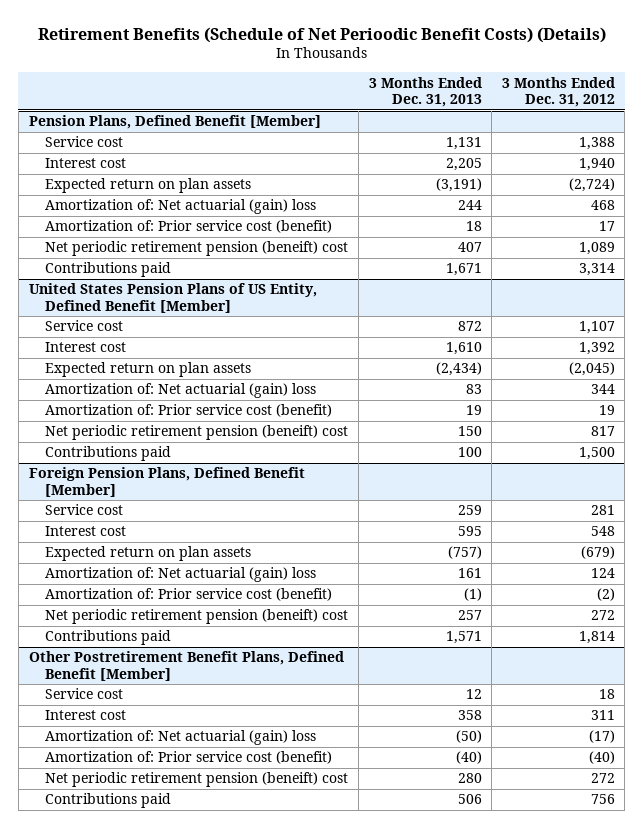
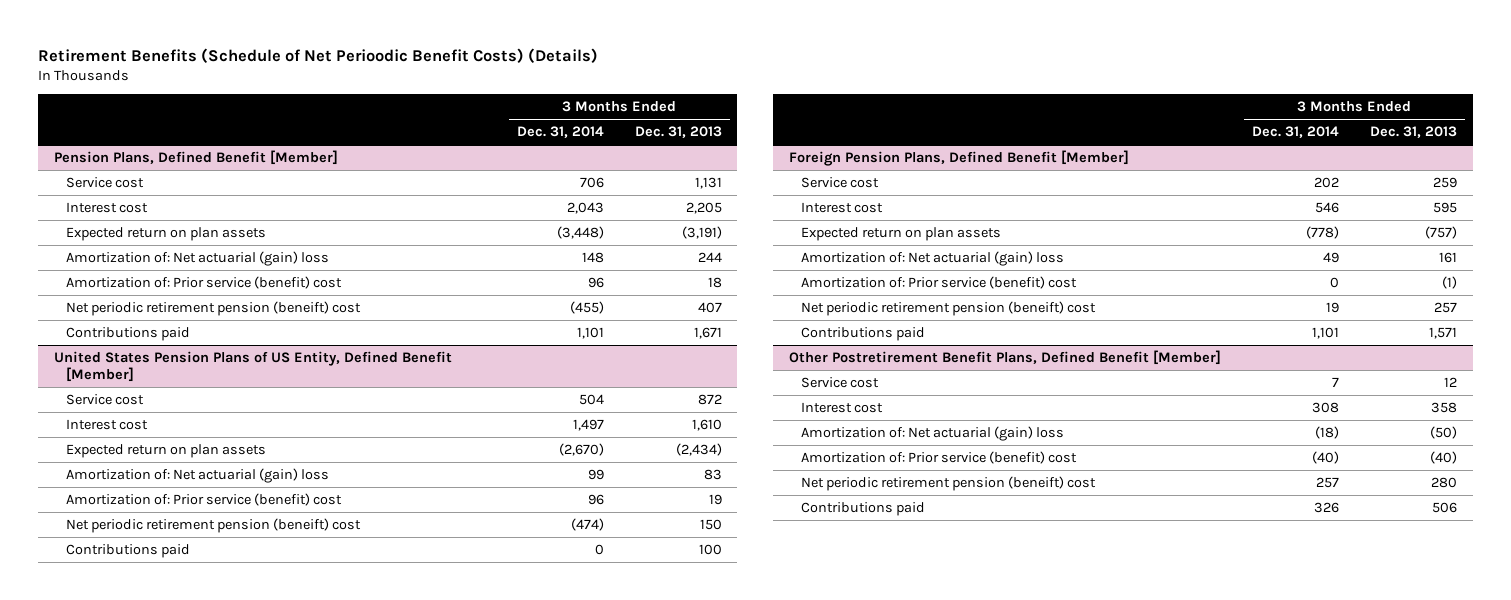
- | 3 Months Ended Dec. 31, 2013 | 3 Months Ended Dec. 31, 2012
+ | 3 Months Ended Dec. 31, 2014 | 3 Months Ended Dec. 31, 2013
@ Pension Plans, Defined Benefit [Member]
- Amortization of: Prior service cost (benefit) | 18 | 17
+ Amortization of: Prior service (benefit) cost | 96 | 18
@ United States Pension Plans of US Entity, Defined Benefit [Member]
- Amortization of: Prior service cost (benefit) | 19 | 19
+ Amortization of: Prior service (benefit) cost | 96 | 19
@ Foreign Pension Plans, Defined Benefit [Member]
- Amortization of: Prior service cost (benefit) | (1) | (2)
+ Amortization of: Prior service (benefit) cost | 0 | (1)
@ Other Postretirement Benefit Plans, Defined Benefit [Member]
- Amortization of: Prior service cost (benefit) | (40) | (40)
+ Amortization of: Prior service (benefit) cost | (40) | (40)

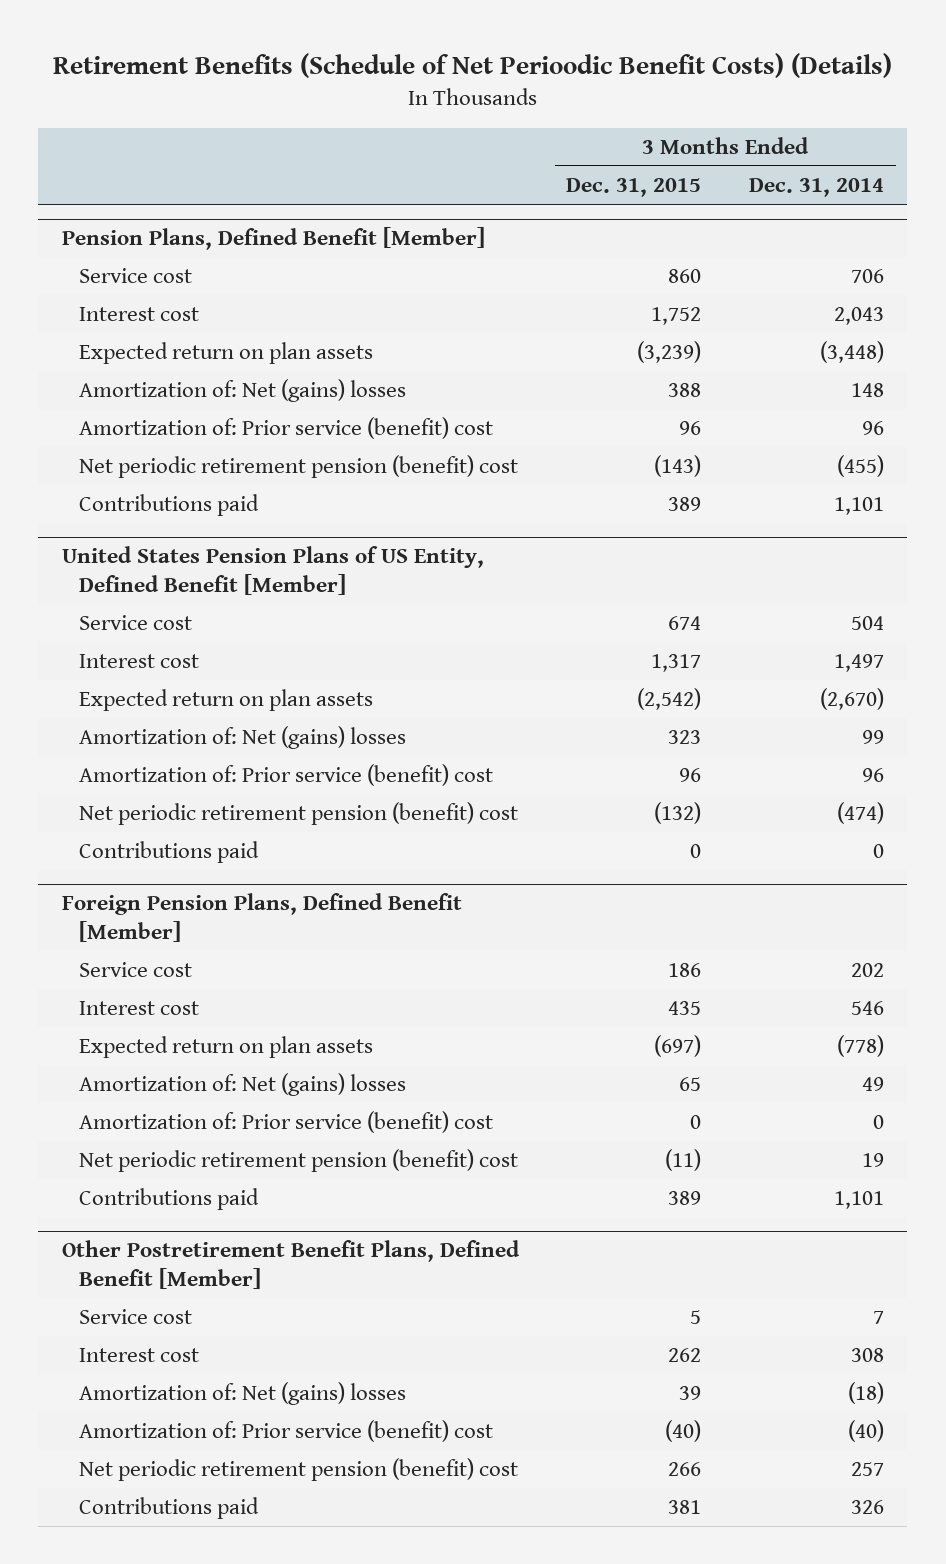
- | 3 Months Ended Dec. 31, 2014 | 3 Months Ended Dec. 31, 2013
+ | 3 Months Ended Dec. 31, 2015 | 3 Months Ended Dec. 31, 2014
@ Pension Plans, Defined Benefit [Member]
- Amortization of: Net actuarial (gain) loss | 148 | 244
+ Amortization of: Net (gains) losses | 388 | 148
- Net periodic retirement pension (beneift) cost | (455) | 407
+ Net periodic retirement pension (benefit) cost | (143) | (455)
@ United States Pension Plans of US Entity, Defined Benefit [Member]
- Amortization of: Net actuarial (gain) loss | 99 | 83
+ Amortization of: Net (gains) losses | 323 | 99
- Net periodic retirement pension (beneift) cost | (474) | 150
+ Net periodic retirement pension (benefit) cost | (132) | (474)
@ Foreign Pension Plans, Defined Benefit [Member]
- Amortization of: Net actuarial (gain) loss | 49 | 161
+ Amortization of: Net (gains) losses | 65 | 49
- Net periodic retirement pension (beneift) cost | 19 | 257
+ Net periodic retirement pension (benefit) cost | (11) | 19
@ Other Postretirement Benefit Plans, Defined Benefit [Member]
- Amortization of: Net actuarial (gain) loss | (18) | (50)
+ Amortization of: Net (gains) losses | 39 | (18)
- Net periodic retirement pension (beneift) cost | 257 | 280
+ Net periodic retirement pension (benefit) cost | 266 | 257

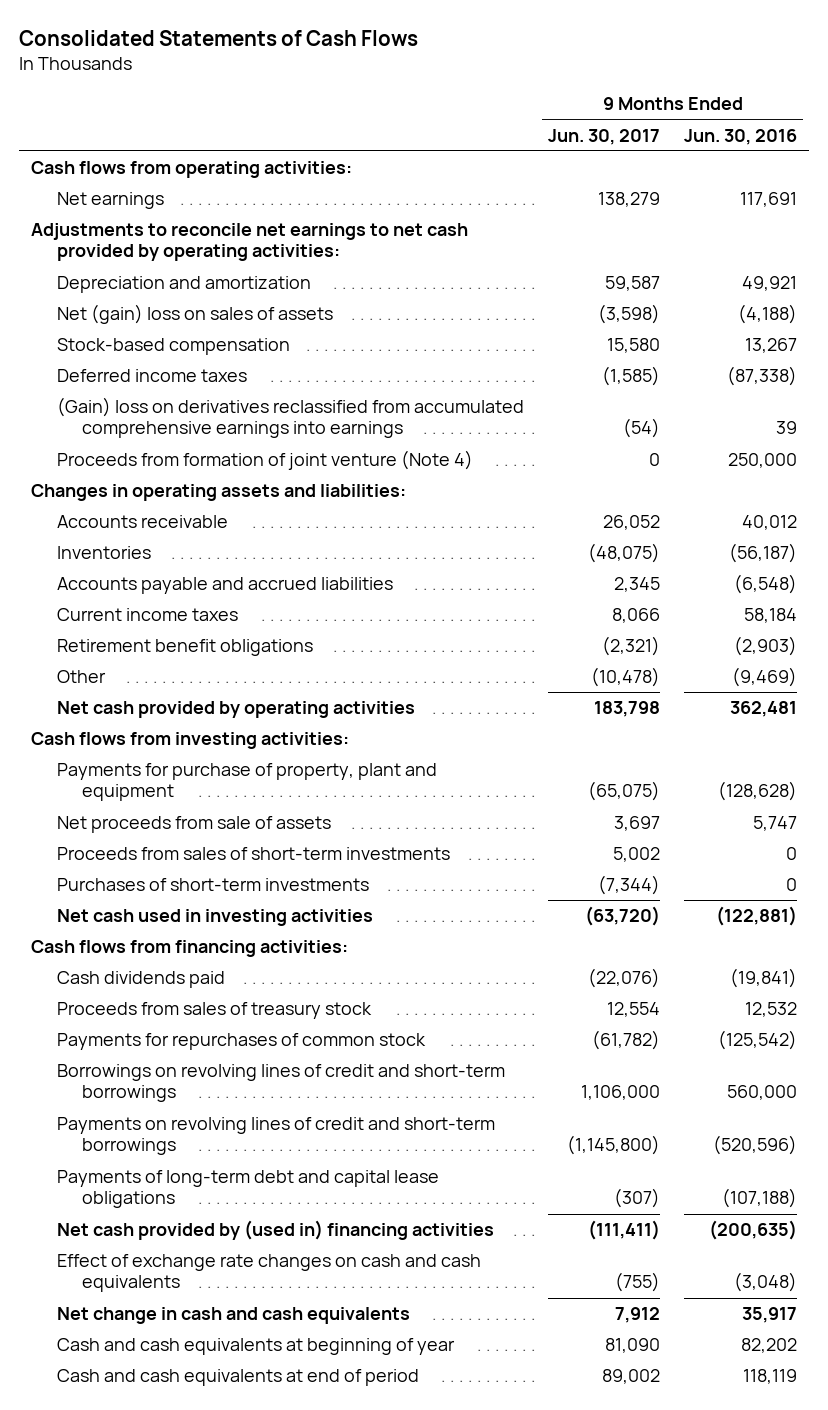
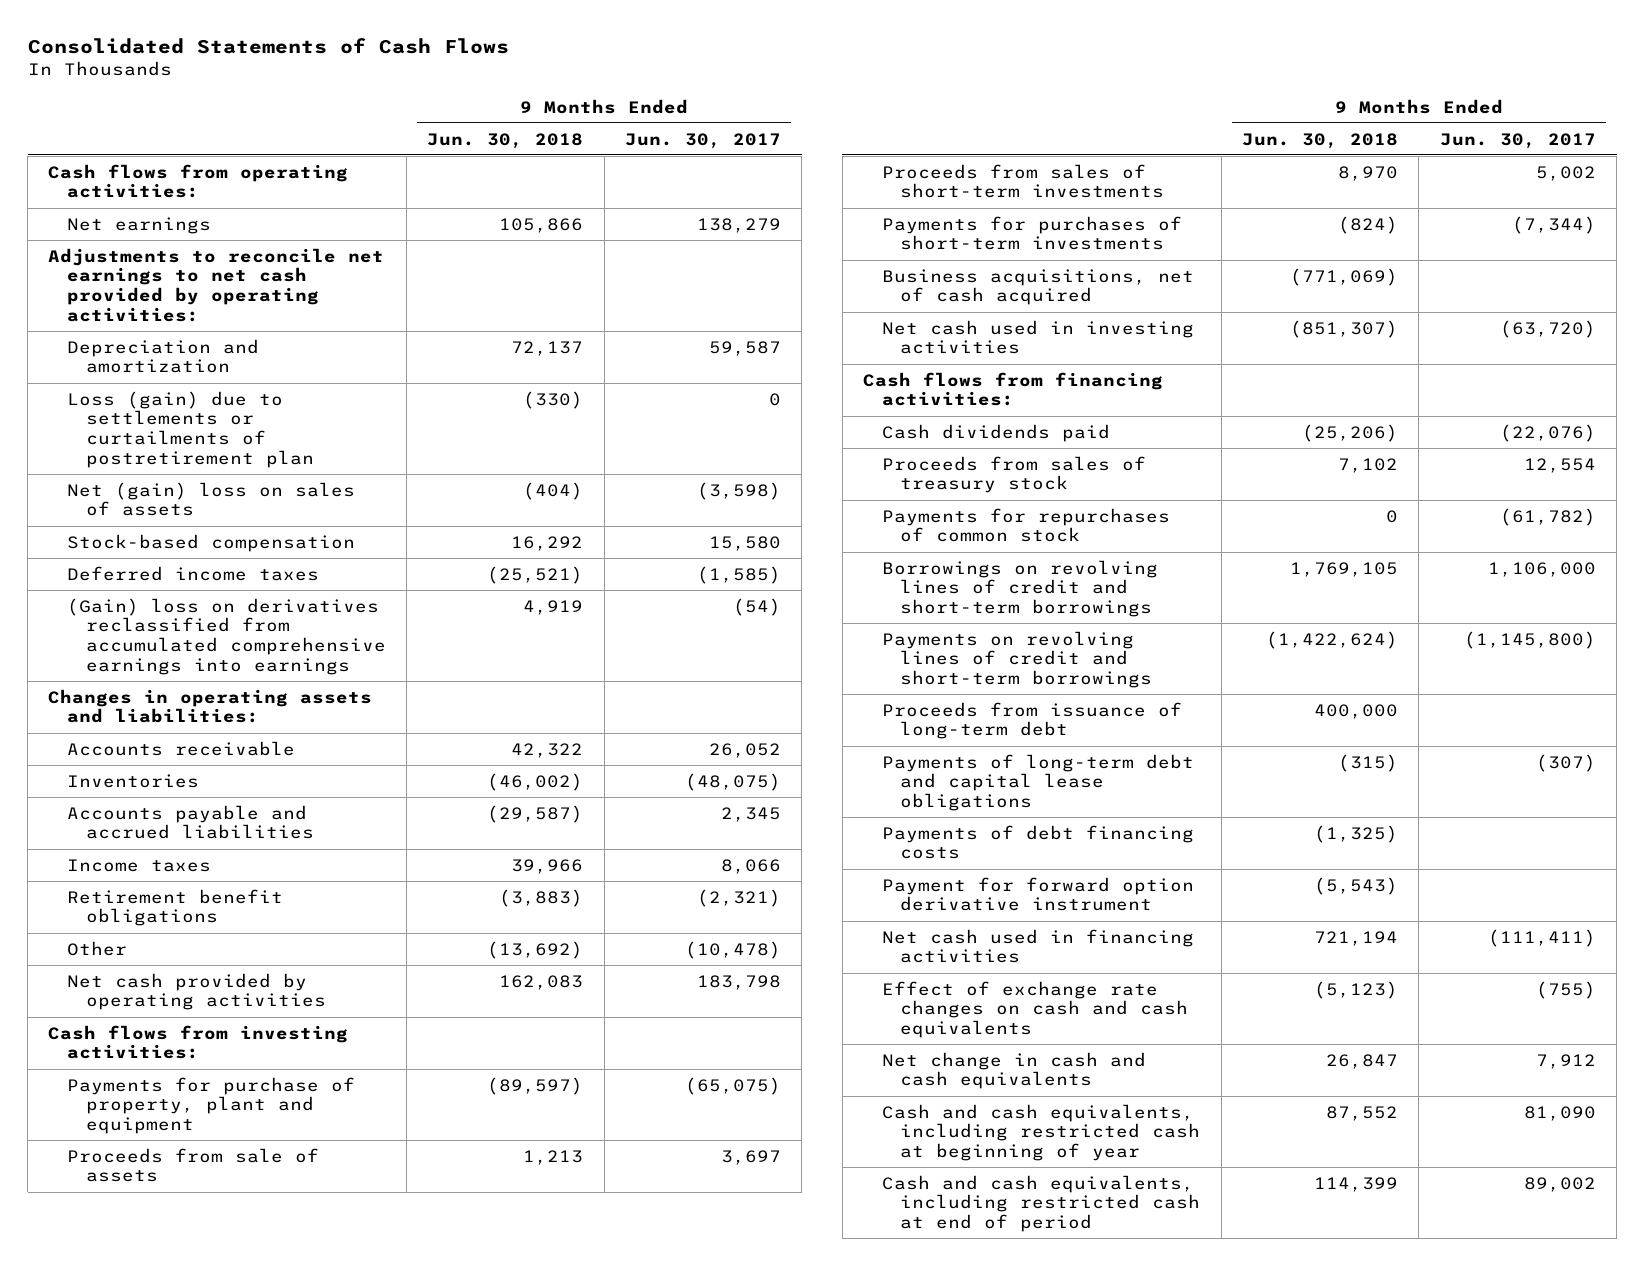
- | 9 Months Ended Jun. 30, 2017 | 9 Months Ended Jun. 30, 2016
+ | 9 Months Ended Jun. 30, 2018 | 9 Months Ended Jun. 30, 2017
+ Loss (gain) due to settlements or curtailments of postretirement plan | (330) | 0
- Proceeds from formation of joint venture (Note 4) | 0 | 250,000
- Current income taxes | 8,066 | 58,184
+ Income taxes | 39,966 | 8,066
- Net proceeds from sale of assets | 3,697 | 5,747
+ Proceeds from sale of assets | 1,213 | 3,697
- Purchases of short-term investments | (7,344) | 0
+ Payments for purchases of short-term investments | (824) | (7,344)
+ Business acquisitions, net of cash acquired | (771,069) |
+ Proceeds from issuance of long-term debt | 400,000 |
- Net cash provided by (used in) financing activities | (111,411) | (200,635)
+ Payments of debt financing costs | (1,325) |
+ Payment for forward option derivative instrument | (5,543) |
+ Net cash used in financing activities | 721,194 | (111,411)
- Cash and cash equivalents at beginning of year | 81,090 | 82,202
- Cash and cash equivalents at end of period | 89,002 | 118,119
+ Cash and cash equivalents, including restricted cash at beginning of year | 87,552 | 81,090
+ Cash and cash equivalents, including restricted cash at end of period | 114,399 | 89,002

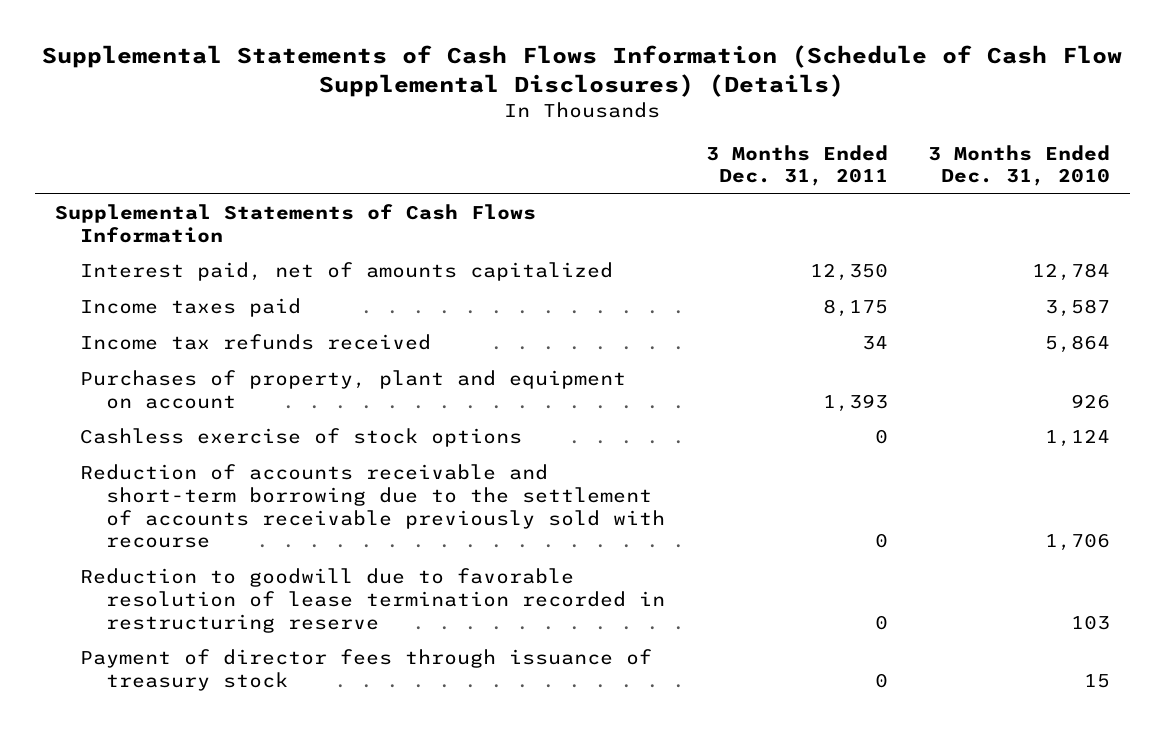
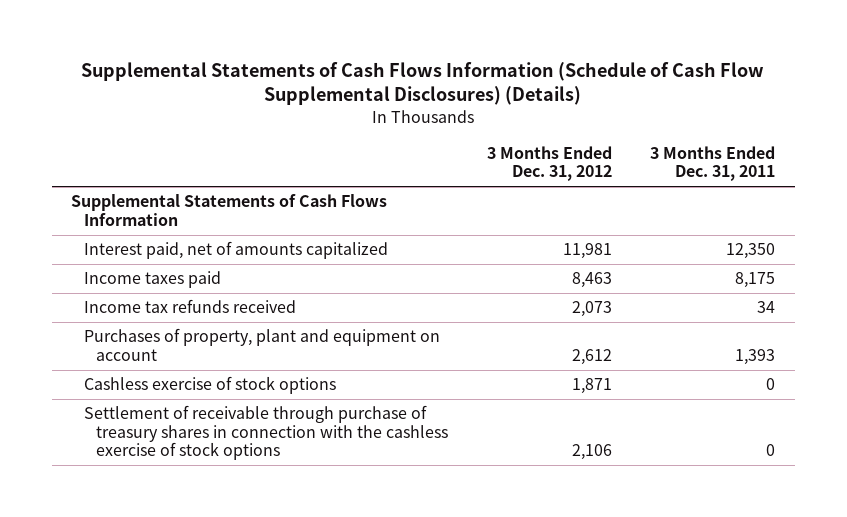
- | 3 Months Ended Dec. 31, 2011 | 3 Months Ended Dec. 31, 2010
+ | 3 Months Ended Dec. 31, 2012 | 3 Months Ended Dec. 31, 2011
- Reduction of accounts receivable and short-term borrowing due to the settlement of accounts receivable previously sold with recourse | 0 | 1,706
- Reduction to goodwill due to favorable resolution of lease termination recorded in restructuring reserve | 0 | 103
- Payment of director fees through issuance of treasury stock | 0 | 15
+ Settlement of receivable through purchase of treasury shares in connection with the cashless exercise of stock options | 2,106 | 0

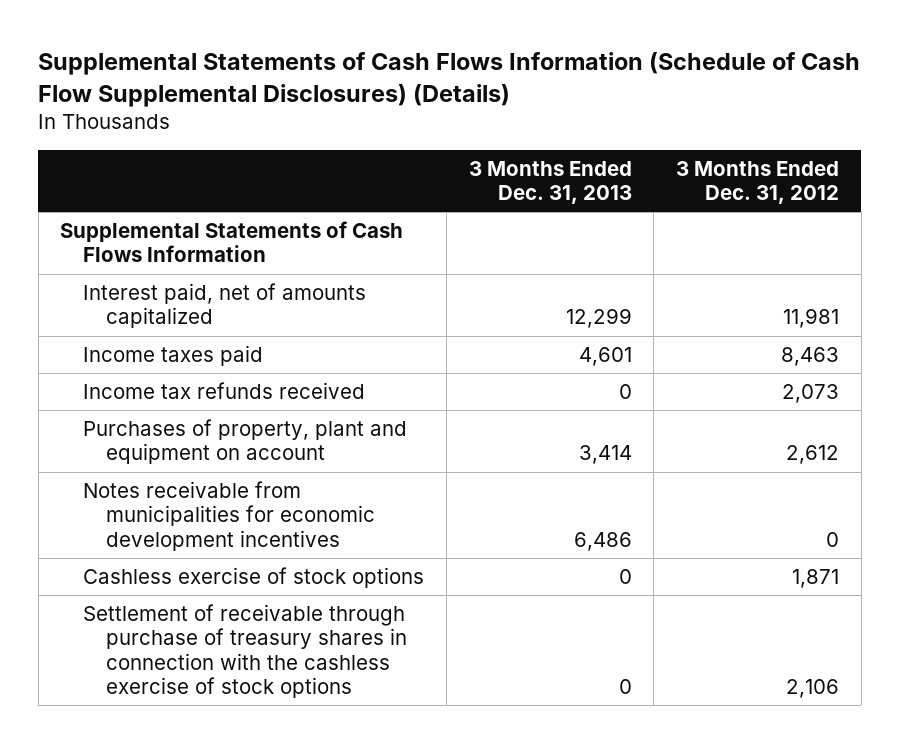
- | 3 Months Ended Dec. 31, 2012 | 3 Months Ended Dec. 31, 2011
+ | 3 Months Ended Dec. 31, 2013 | 3 Months Ended Dec. 31, 2012
+ Notes receivable from municipalities for economic development incentives | 6,486 | 0

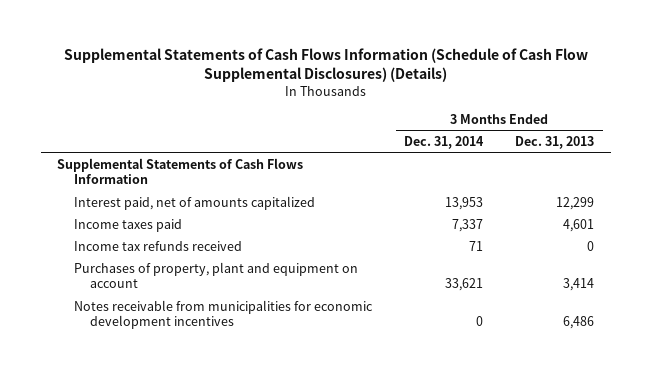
- | 3 Months Ended Dec. 31, 2013 | 3 Months Ended Dec. 31, 2012
+ | 3 Months Ended Dec. 31, 2014 | 3 Months Ended Dec. 31, 2013
- Cashless exercise of stock options | 0 | 1,871
- Settlement of receivable through purchase of treasury shares in connection with the cashless exercise of stock options | 0 | 2,106

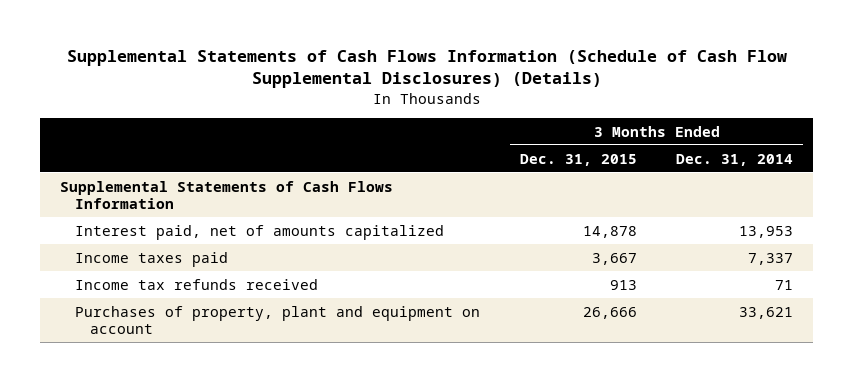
- | 3 Months Ended Dec. 31, 2014 | 3 Months Ended Dec. 31, 2013
+ | 3 Months Ended Dec. 31, 2015 | 3 Months Ended Dec. 31, 2014
- Notes receivable from municipalities for economic development incentives | 0 | 6,486

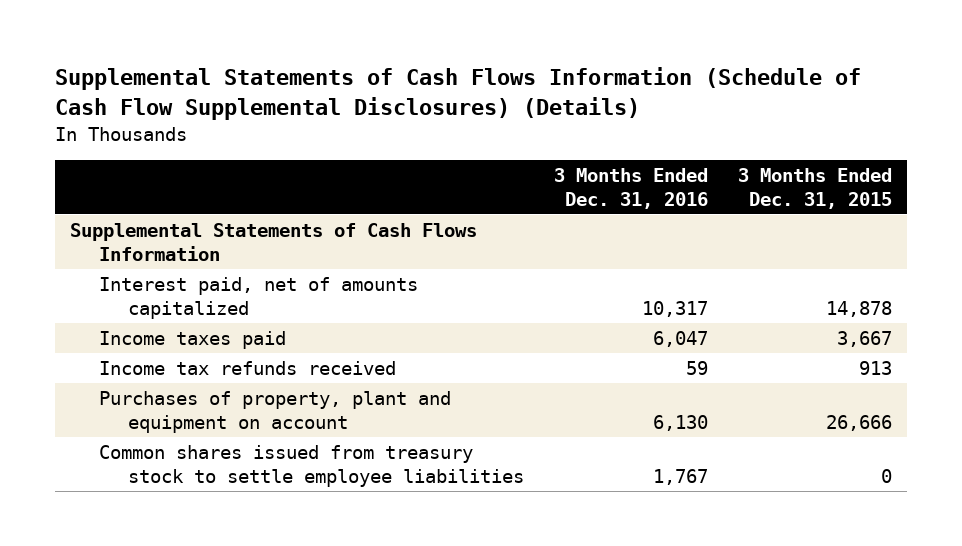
- | 3 Months Ended Dec. 31, 2015 | 3 Months Ended Dec. 31, 2014
+ | 3 Months Ended Dec. 31, 2016 | 3 Months Ended Dec. 31, 2015
+ Common shares issued from treasury stock to settle employee liabilities | 1,767 | 0

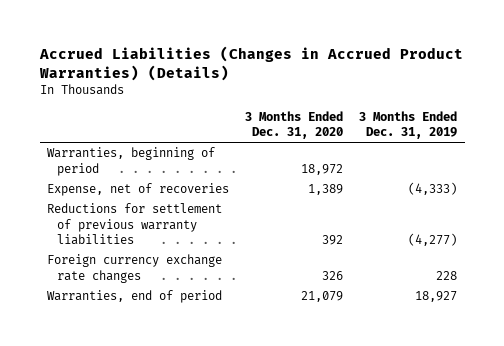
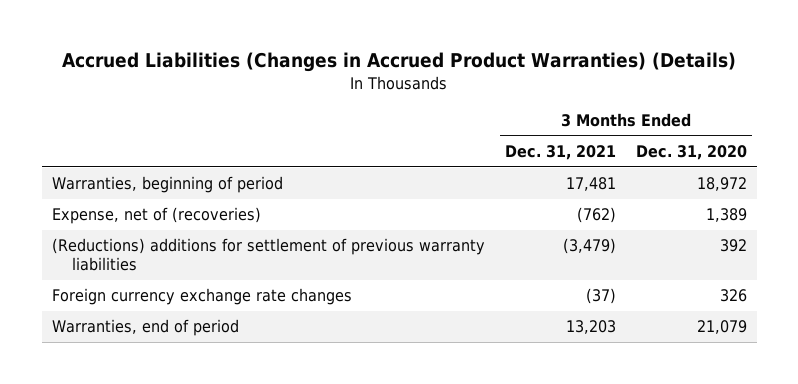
- | 3 Months Ended Dec. 31, 2020 | 3 Months Ended Dec. 31, 2019
+ | 3 Months Ended Dec. 31, 2021 | 3 Months Ended Dec. 31, 2020
- Expense, net of recoveries | 1,389 | (4,333)
- Reductions for settlement of previous warranty liabilities | 392 | (4,277)
+ Expense, net of (recoveries) | (762) | 1,389
+ (Reductions) additions for settlement of previous warranty liabilities | (3,479) | 392

